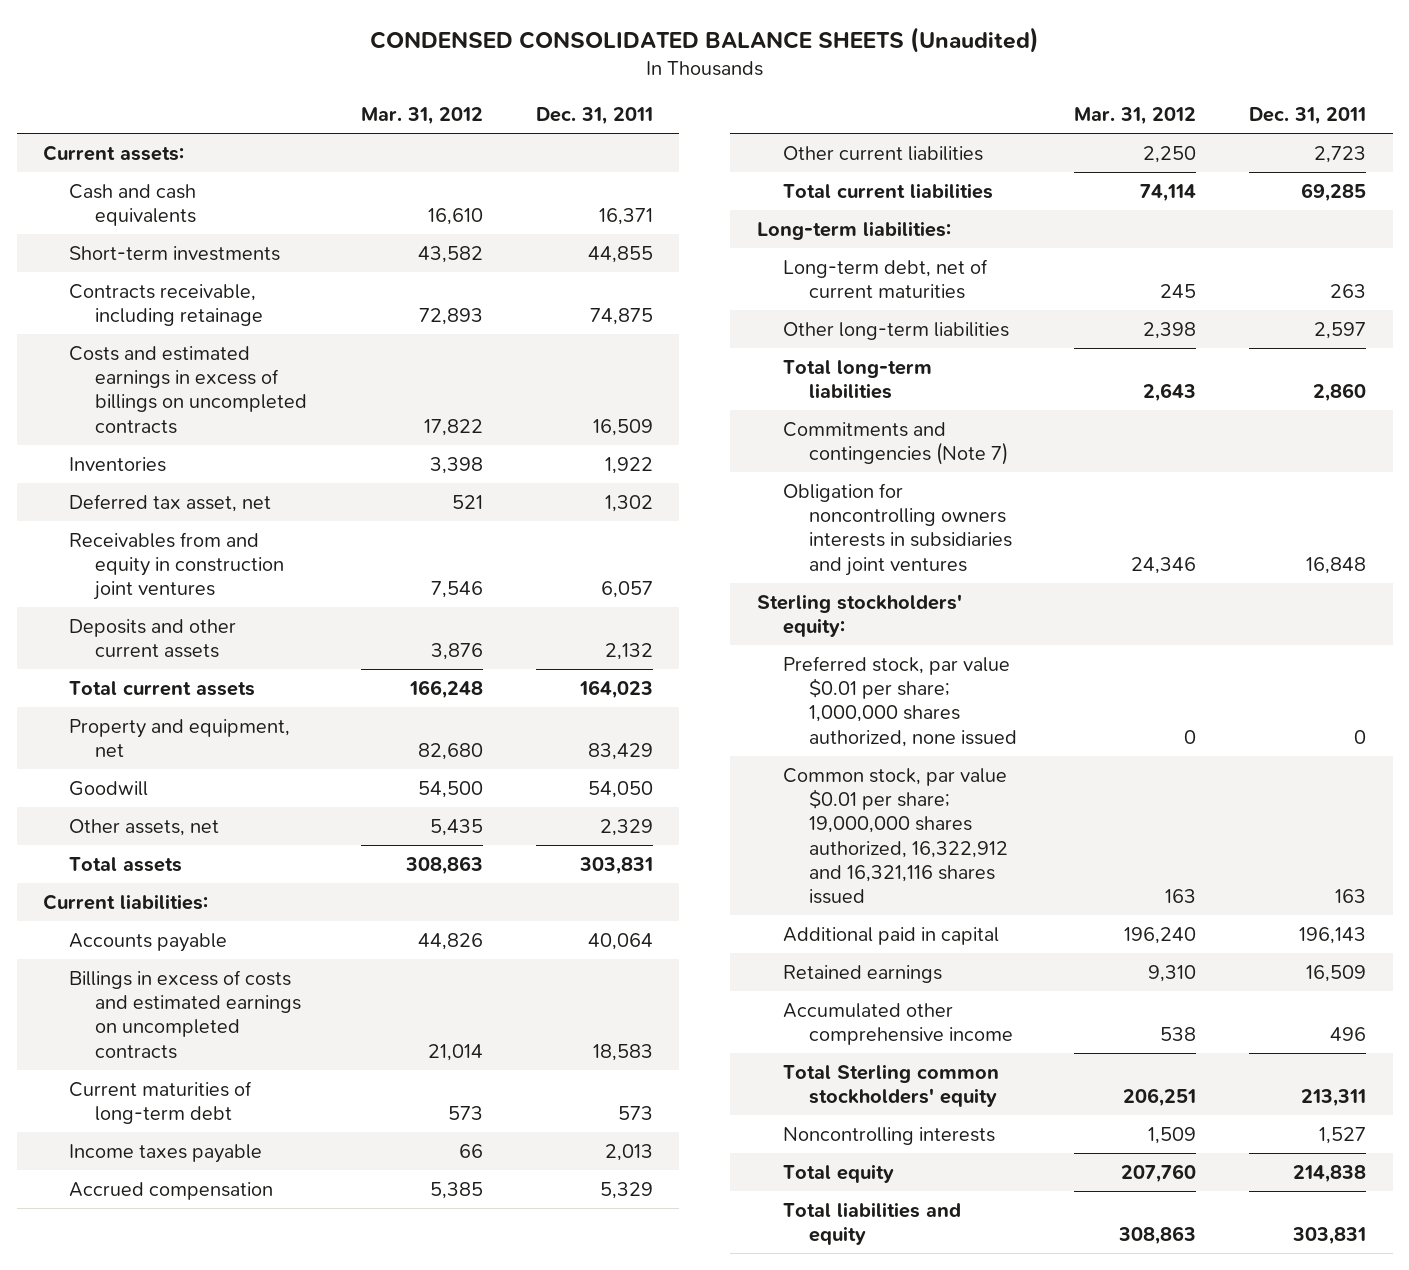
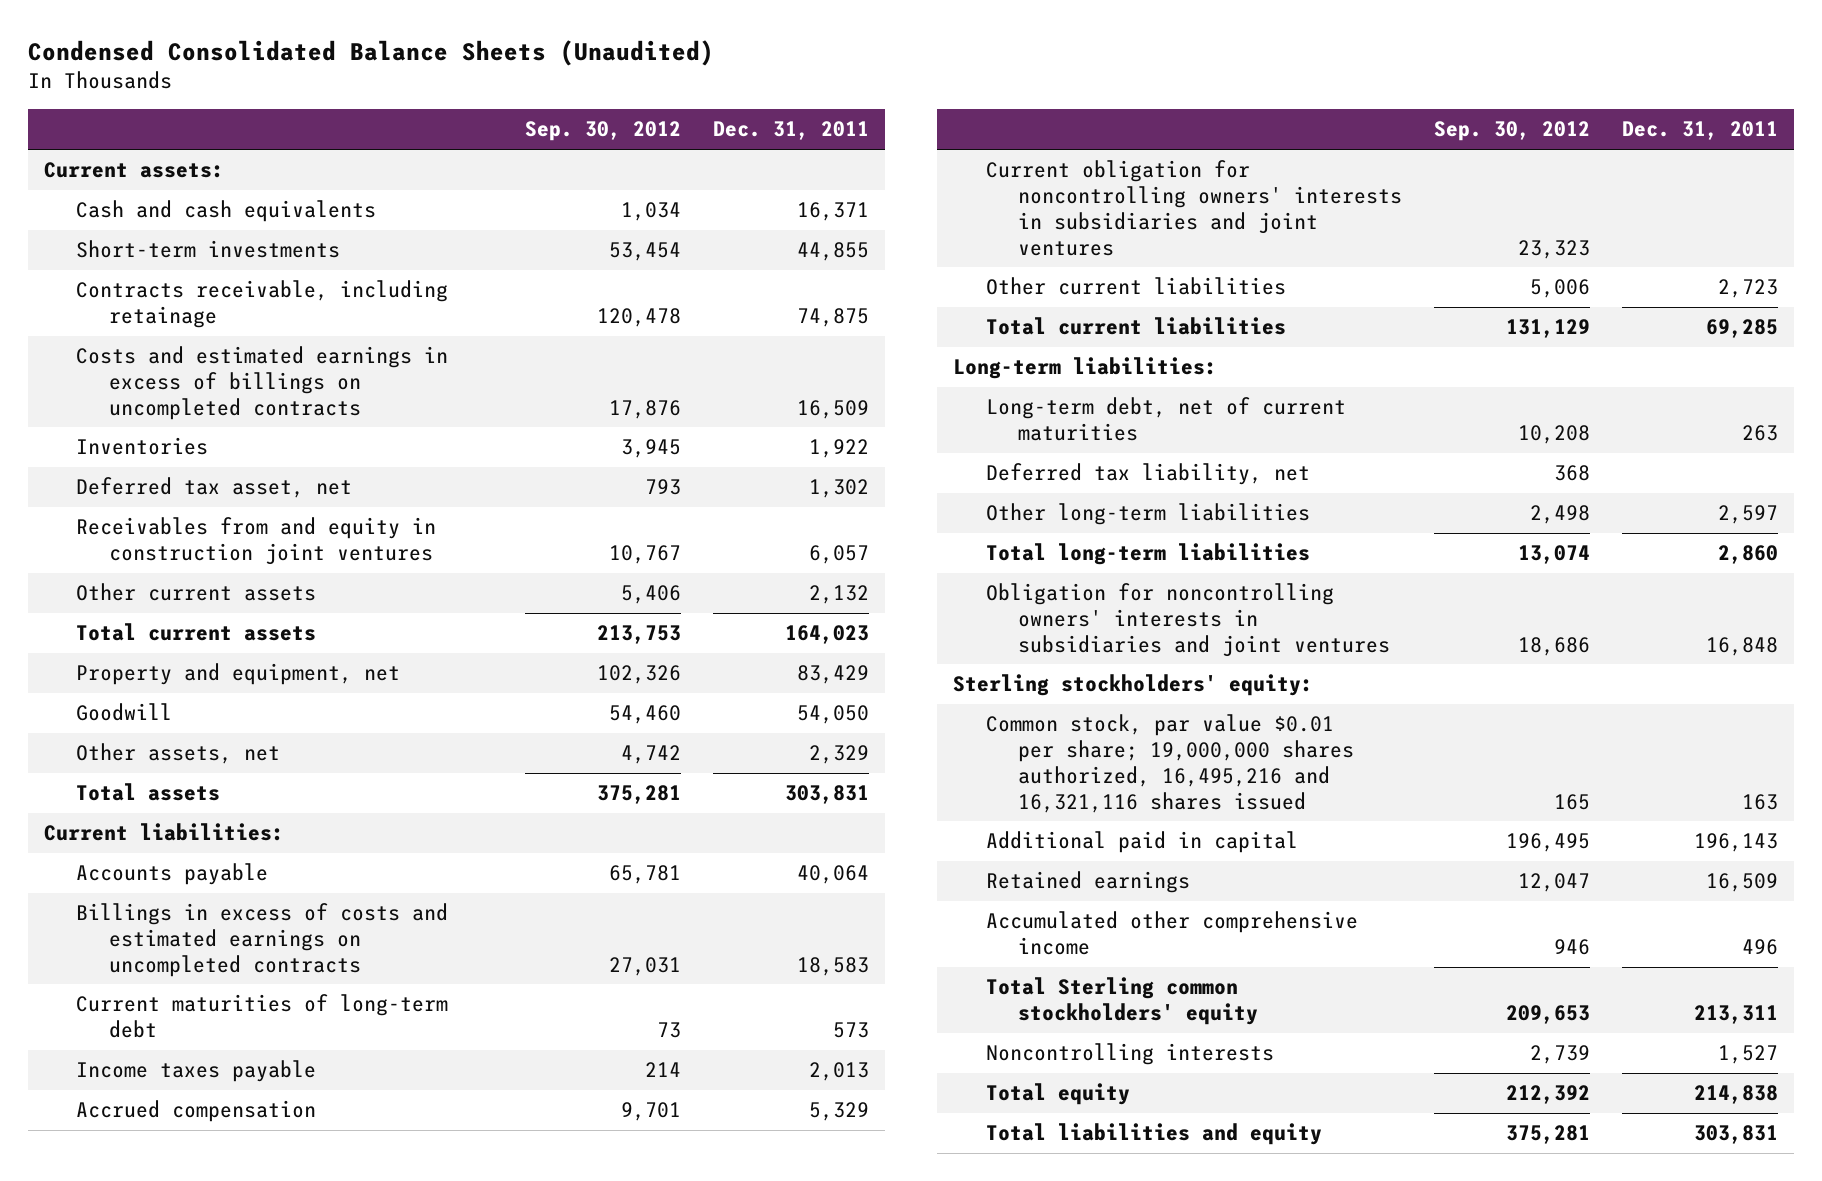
- CONDENSED CONSOLIDATED BALANCE SHEETS (Unaudited)
+ Condensed Consolidated Balance Sheets (Unaudited)
- | Mar. 31, 2012 | Dec. 31, 2011
+ | Sep. 30, 2012 | Dec. 31, 2011
- Deposits and other current assets | 3,876 | 2,132
+ Other current assets | 5,406 | 2,132
+ Current obligation for noncontrolling owners' interests in subsidiaries and joint ventures | 23,323 |
+ Deferred tax liability, net | 368 |
- Commitments and contingencies (Note 7)
- Obligation for noncontrolling owners interests in subsidiaries and joint ventures | 24,346 | 16,848
+ Obligation for noncontrolling owners' interests in subsidiaries and joint ventures | 18,686 | 16,848
- Preferred stock, par value $0.01 per share; 1,000,000 shares authorized, none issued | 0 | 0
- Common stock, par value $0.01 per share; 19,000,000 shares authorized, 16,322,912 and 16,321,116 shares issued | 163 | 163
+ Common stock, par value $0.01 per share; 19,000,000 shares authorized, 16,495,216 and 16,321,116 shares issued | 165 | 163

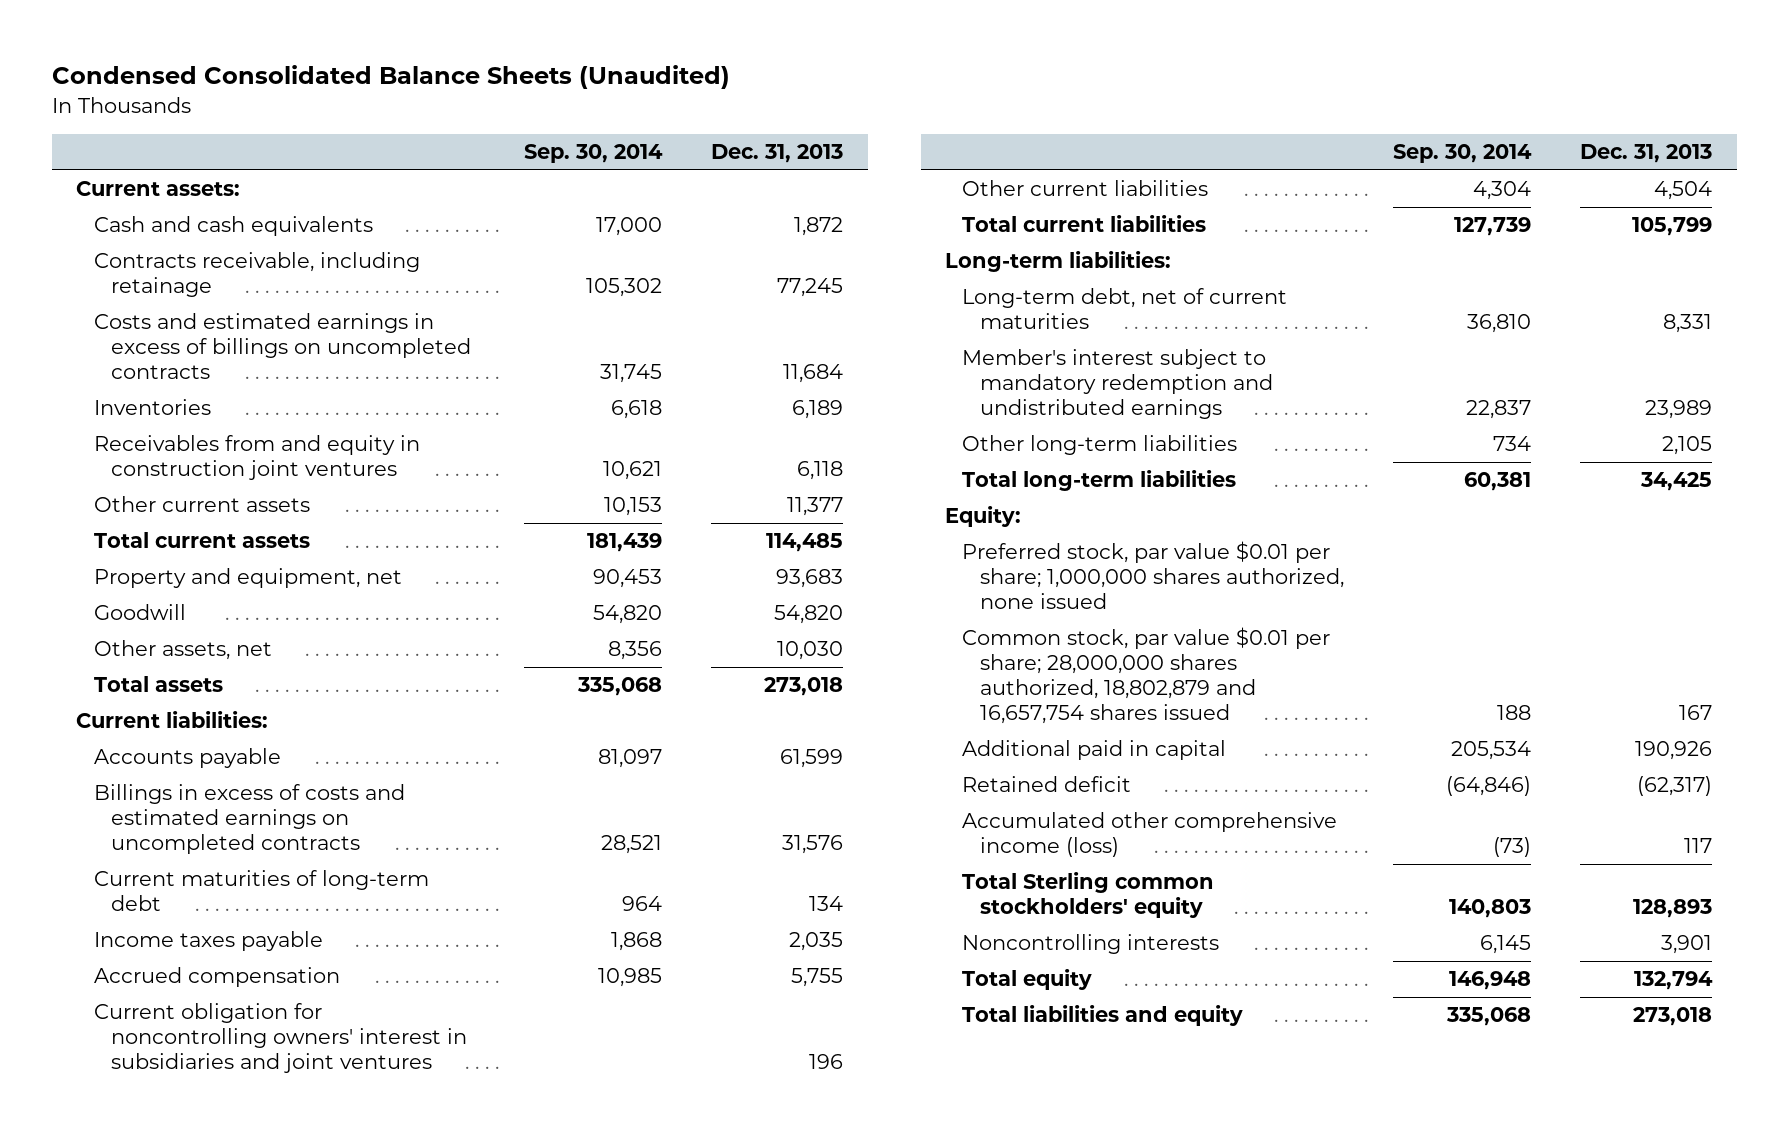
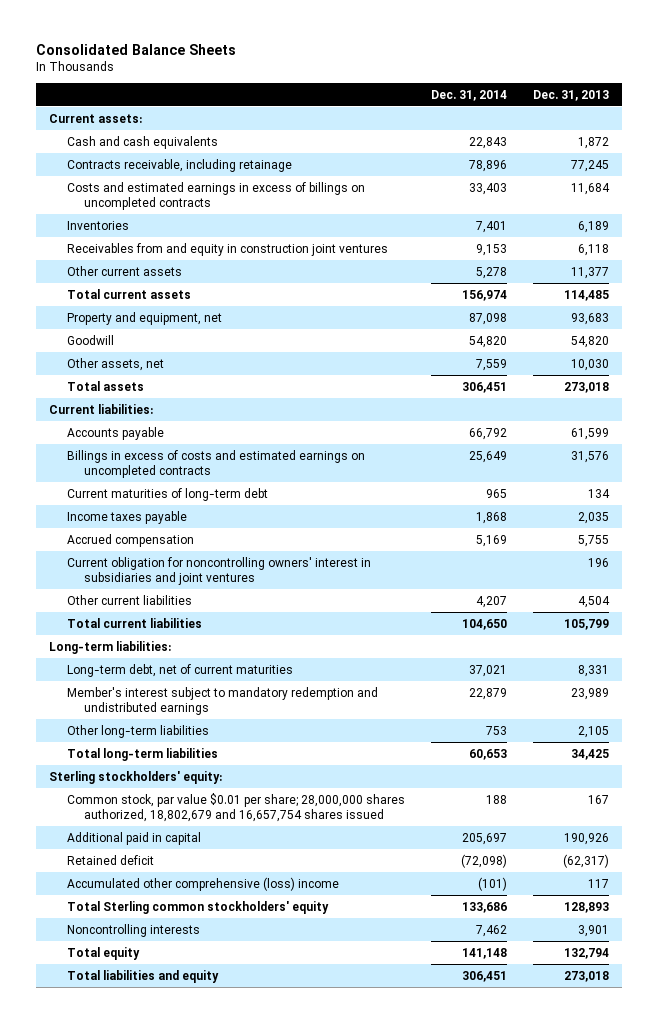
- Condensed Consolidated Balance Sheets (Unaudited)
+ Consolidated Balance Sheets
- | Sep. 30, 2014 | Dec. 31, 2013
+ | Dec. 31, 2014 | Dec. 31, 2013
- Equity:
- Preferred stock, par value $0.01 per share; 1,000,000 shares authorized, none issued
- Common stock, par value $0.01 per share; 28,000,000 shares authorized, 18,802,879 and 16,657,754 shares issued | 188 | 167
+ Sterling stockholders' equity:
+ Common stock, par value $0.01 per share; 28,000,000 shares authorized, 18,802,679 and 16,657,754 shares issued | 188 | 167
- Accumulated other comprehensive income (loss) | (73) | 117
+ Accumulated other comprehensive (loss) income | (101) | 117

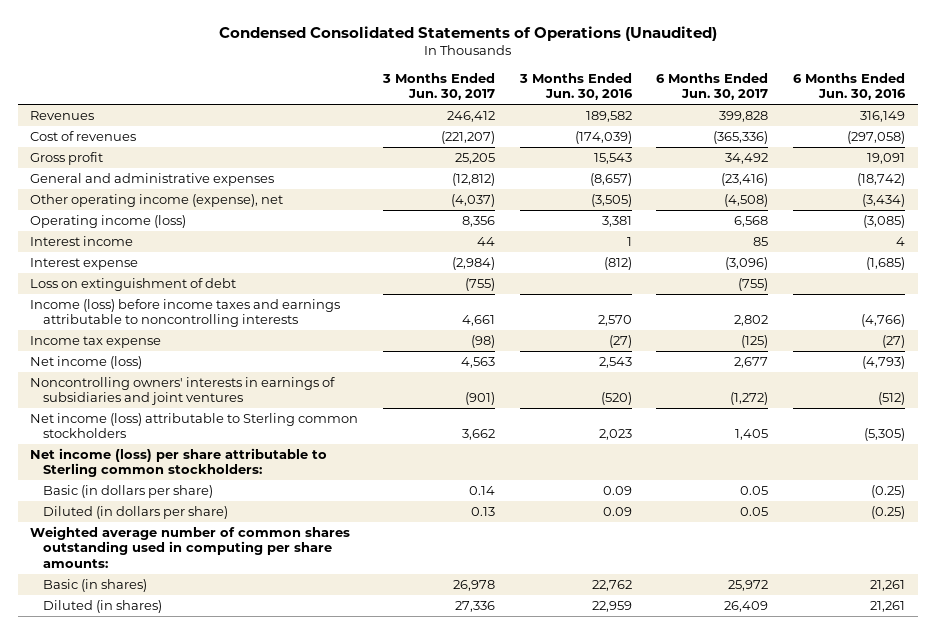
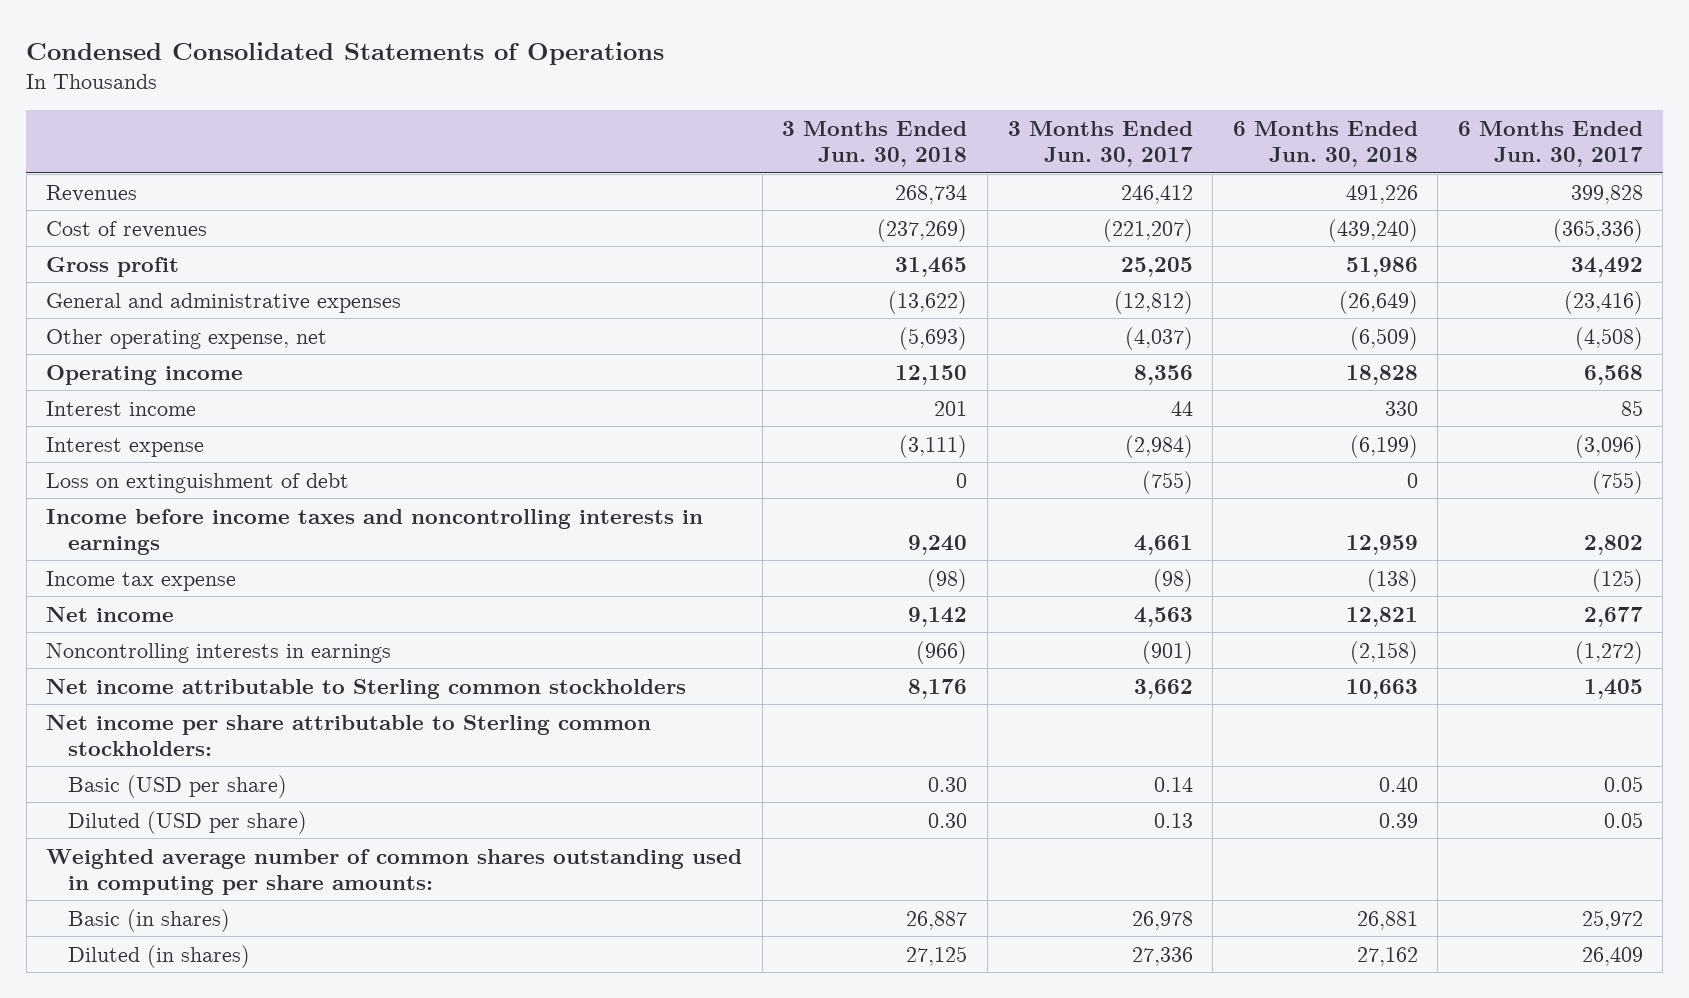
- Condensed Consolidated Statements of Operations (Unaudited)
+ Condensed Consolidated Statements of Operations
- | 3 Months Ended Jun. 30, 2017 | 3 Months Ended Jun. 30, 2016 | 6 Months Ended Jun. 30, 2017 | 6 Months Ended Jun. 30, 2016
+ | 3 Months Ended Jun. 30, 2018 | 3 Months Ended Jun. 30, 2017 | 6 Months Ended Jun. 30, 2018 | 6 Months Ended Jun. 30, 2017
- Other operating income (expense), net | (4,037) | (3,505) | (4,508) | (3,434)
- Operating income (loss) | 8,356 | 3,381 | 6,568 | (3,085)
+ Other operating expense, net | (5,693) | (4,037) | (6,509) | (4,508)
+ Operating income | 12,150 | 8,356 | 18,828 | 6,568
- Income (loss) before income taxes and earnings attributable to noncontrolling interests | 4,661 | 2,570 | 2,802 | (4,766)
+ Income before income taxes and noncontrolling interests in earnings | 9,240 | 4,661 | 12,959 | 2,802
- Net income (loss) | 4,563 | 2,543 | 2,677 | (4,793)
- Noncontrolling owners' interests in earnings of subsidiaries and joint ventures | (901) | (520) | (1,272) | (512)
- Net income (loss) attributable to Sterling common stockholders | 3,662 | 2,023 | 1,405 | (5,305)
- Net income (loss) per share attributable to Sterling common stockholders:
- Basic (in dollars per share) | 0.14 | 0.09 | 0.05 | (0.25)
- Diluted (in dollars per share) | 0.13 | 0.09 | 0.05 | (0.25)
+ Net income | 9,142 | 4,563 | 12,821 | 2,677
+ Noncontrolling interests in earnings | (966) | (901) | (2,158) | (1,272)
+ Net income attributable to Sterling common stockholders | 8,176 | 3,662 | 10,663 | 1,405
+ Net income per share attributable to Sterling common stockholders:
+ Basic (USD per share) | 0.30 | 0.14 | 0.40 | 0.05
+ Diluted (USD per share) | 0.30 | 0.13 | 0.39 | 0.05

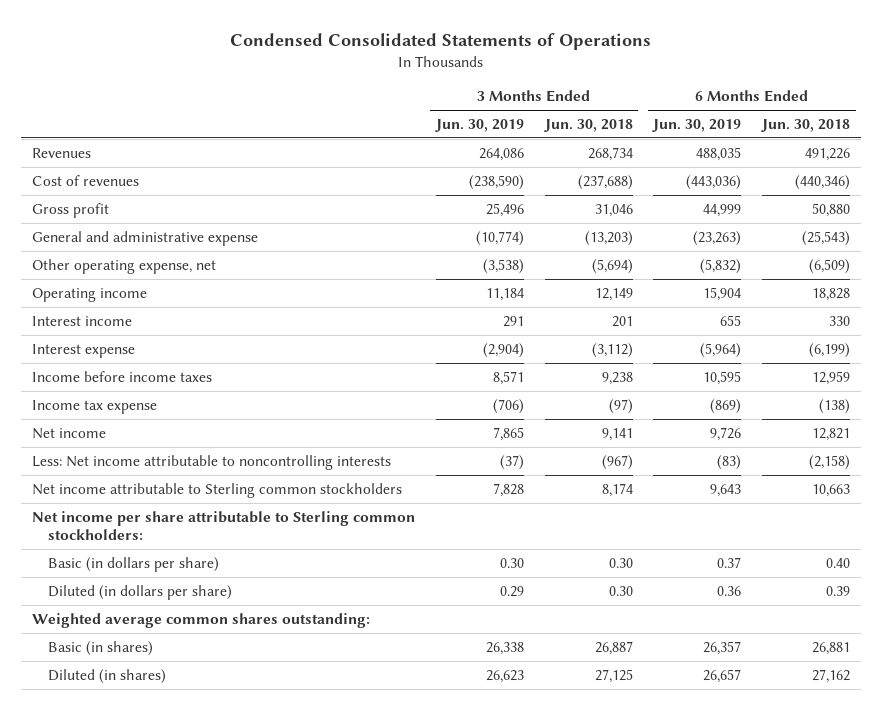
- | 3 Months Ended Jun. 30, 2018 | 3 Months Ended Jun. 30, 2017 | 6 Months Ended Jun. 30, 2018 | 6 Months Ended Jun. 30, 2017
+ | 3 Months Ended Jun. 30, 2019 | 3 Months Ended Jun. 30, 2018 | 6 Months Ended Jun. 30, 2019 | 6 Months Ended Jun. 30, 2018
- Cost of revenues | (237,269) | (221,207) | (439,240) | (365,336)
- Gross profit | 31,465 | 25,205 | 51,986 | 34,492
- General and administrative expenses | (13,622) | (12,812) | (26,649) | (23,416)
- Other operating expense, net | (5,693) | (4,037) | (6,509) | (4,508)
- Operating income | 12,150 | 8,356 | 18,828 | 6,568
+ Cost of revenues | (238,590) | (237,688) | (443,036) | (440,346)
+ Gross profit | 25,496 | 31,046 | 44,999 | 50,880
+ General and administrative expense | (10,774) | (13,203) | (23,263) | (25,543)
+ Other operating expense, net | (3,538) | (5,694) | (5,832) | (6,509)
+ Operating income | 11,184 | 12,149 | 15,904 | 18,828
- Interest expense | (3,111) | (2,984) | (6,199) | (3,096)
- Loss on extinguishment of debt | 0 | (755) | 0 | (755)
- Income before income taxes and noncontrolling interests in earnings | 9,240 | 4,661 | 12,959 | 2,802
- Income tax expense | (98) | (98) | (138) | (125)
- Net income | 9,142 | 4,563 | 12,821 | 2,677
- Noncontrolling interests in earnings | (966) | (901) | (2,158) | (1,272)
- Net income attributable to Sterling common stockholders | 8,176 | 3,662 | 10,663 | 1,405
+ Interest expense | (2,904) | (3,112) | (5,964) | (6,199)
+ Income before income taxes | 8,571 | 9,238 | 10,595 | 12,959
+ Income tax expense | (706) | (97) | (869) | (138)
+ Net income | 7,865 | 9,141 | 9,726 | 12,821
+ Less: Net income attributable to noncontrolling interests | (37) | (967) | (83) | (2,158)
+ Net income attributable to Sterling common stockholders | 7,828 | 8,174 | 9,643 | 10,663
- Basic (USD per share) | 0.30 | 0.14 | 0.40 | 0.05
- Diluted (USD per share) | 0.30 | 0.13 | 0.39 | 0.05
- Weighted average number of common shares outstanding used in computing per share amounts:
+ Basic (in dollars per share) | 0.30 | 0.30 | 0.37 | 0.40
+ Diluted (in dollars per share) | 0.29 | 0.30 | 0.36 | 0.39
+ Weighted average common shares outstanding:

